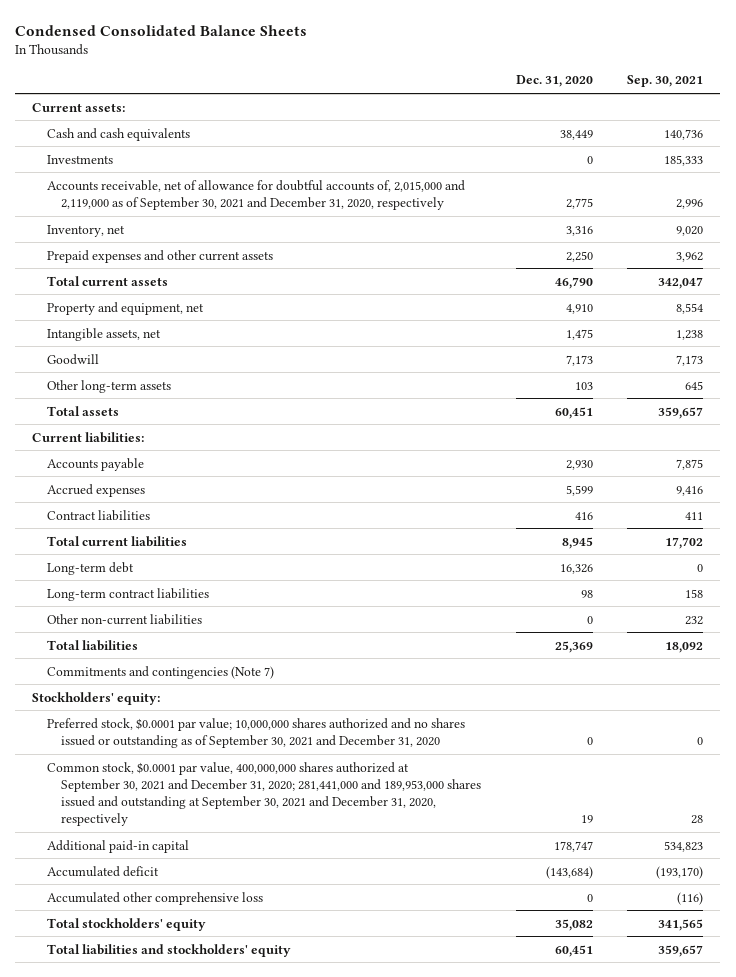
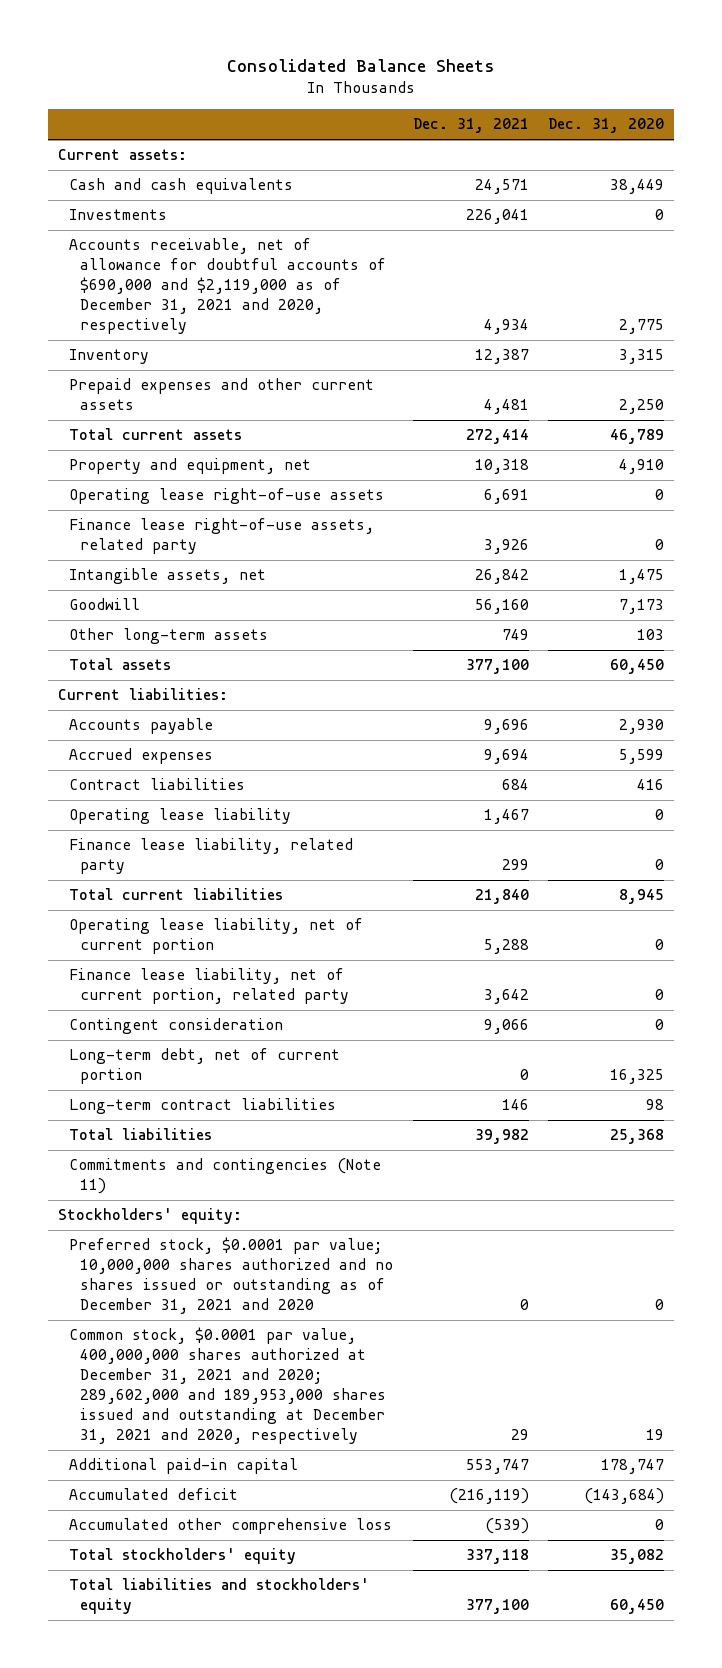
- Condensed Consolidated Balance Sheets
+ Consolidated Balance Sheets
- | Dec. 31, 2020 | Sep. 30, 2021
+ | Dec. 31, 2021 | Dec. 31, 2020
- Accounts receivable, net of allowance for doubtful accounts of, 2,015,000 and 2,119,000 as of September 30, 2021 and December 31, 2020, respectively | 2,775 | 2,996
- Inventory, net | 3,316 | 9,020
+ Accounts receivable, net of allowance for doubtful accounts of $690,000 and $2,119,000 as of December 31, 2021 and 2020, respectively | 4,934 | 2,775
+ Inventory | 12,387 | 3,315
- Total current assets | 46,790 | 342,047
+ Total current assets | 272,414 | 46,789
+ Operating lease right-of-use assets | 6,691 | 0
+ Finance lease right-of-use assets, related party | 3,926 | 0
- Total assets | 60,451 | 359,657
+ Total assets | 377,100 | 60,450
+ Operating lease liability | 1,467 | 0
+ Finance lease liability, related party | 299 | 0
- Long-term debt | 16,326 | 0
+ Operating lease liability, net of current portion | 5,288 | 0
+ Finance lease liability, net of current portion, related party | 3,642 | 0
+ Contingent consideration | 9,066 | 0
+ Long-term debt, net of current portion | 0 | 16,325
- Other non-current liabilities | 0 | 232
- Total liabilities | 25,369 | 18,092
- Commitments and contingencies (Note 7)
+ Total liabilities | 39,982 | 25,368
+ Commitments and contingencies (Note 11)
- Preferred stock, $0.0001 par value; 10,000,000 shares authorized and no shares issued or outstanding as of September 30, 2021 and December 31, 2020 | 0 | 0
- Common stock, $0.0001 par value, 400,000,000 shares authorized at September 30, 2021 and December 31, 2020; 281,441,000 and 189,953,000 shares issued and outstanding at September 30, 2021 and December 31, 2020, respectively | 19 | 28
+ Preferred stock, $0.0001 par value; 10,000,000 shares authorized and no shares issued or outstanding as of December 31, 2021 and 2020 | 0 | 0
+ Common stock, $0.0001 par value, 400,000,000 shares authorized at December 31, 2021 and 2020; 289,602,000 and 189,953,000 shares issued and outstanding at December 31, 2021 and 2020, respectively | 29 | 19
- Total liabilities and stockholders' equity | 60,451 | 359,657
+ Total liabilities and stockholders' equity | 377,100 | 60,450

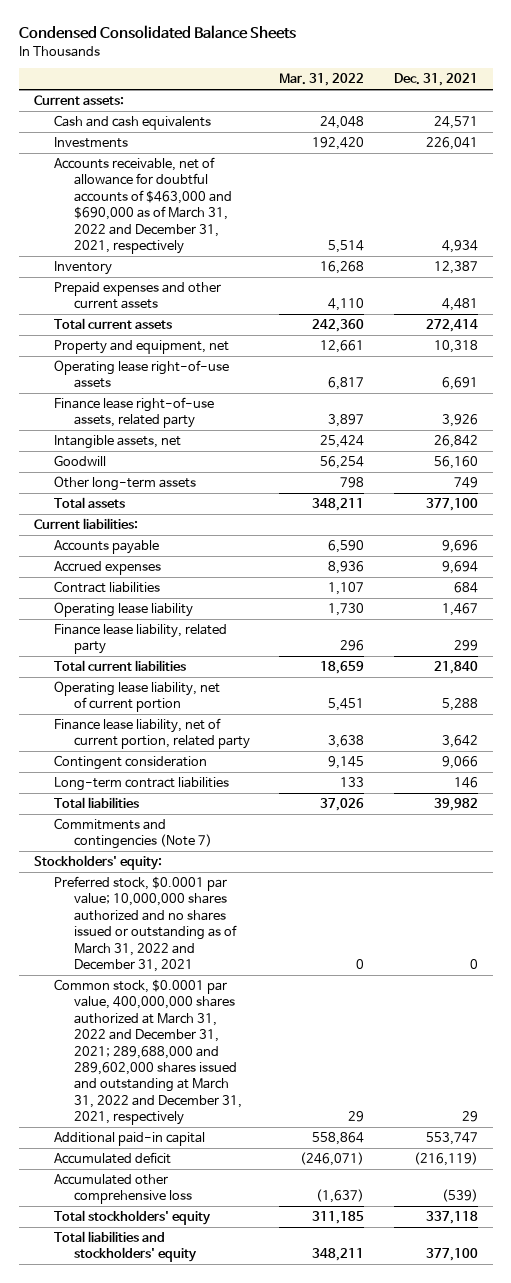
- Consolidated Balance Sheets
+ Condensed Consolidated Balance Sheets
- | Dec. 31, 2021 | Dec. 31, 2020
+ | Mar. 31, 2022 | Dec. 31, 2021
- Accounts receivable, net of allowance for doubtful accounts of $690,000 and $2,119,000 as of December 31, 2021 and 2020, respectively | 4,934 | 2,775
+ Accounts receivable, net of allowance for doubtful accounts of $463,000 and $690,000 as of March 31, 2022 and December 31, 2021, respectively | 5,514 | 4,934
- Long-term debt, net of current portion | 0 | 16,325
- Commitments and contingencies (Note 11)
+ Commitments and contingencies (Note 7)
- Preferred stock, $0.0001 par value; 10,000,000 shares authorized and no shares issued or outstanding as of December 31, 2021 and 2020 | 0 | 0
- Common stock, $0.0001 par value, 400,000,000 shares authorized at December 31, 2021 and 2020; 289,602,000 and 189,953,000 shares issued and outstanding at December 31, 2021 and 2020, respectively | 29 | 19
+ Preferred stock, $0.0001 par value; 10,000,000 shares authorized and no shares issued or outstanding as of March 31, 2022 and December 31, 2021 | 0 | 0
+ Common stock, $0.0001 par value, 400,000,000 shares authorized at March 31, 2022 and December 31, 2021; 289,688,000 and 289,602,000 shares issued and outstanding at March 31, 2022 and December 31, 2021, respectively | 29 | 29

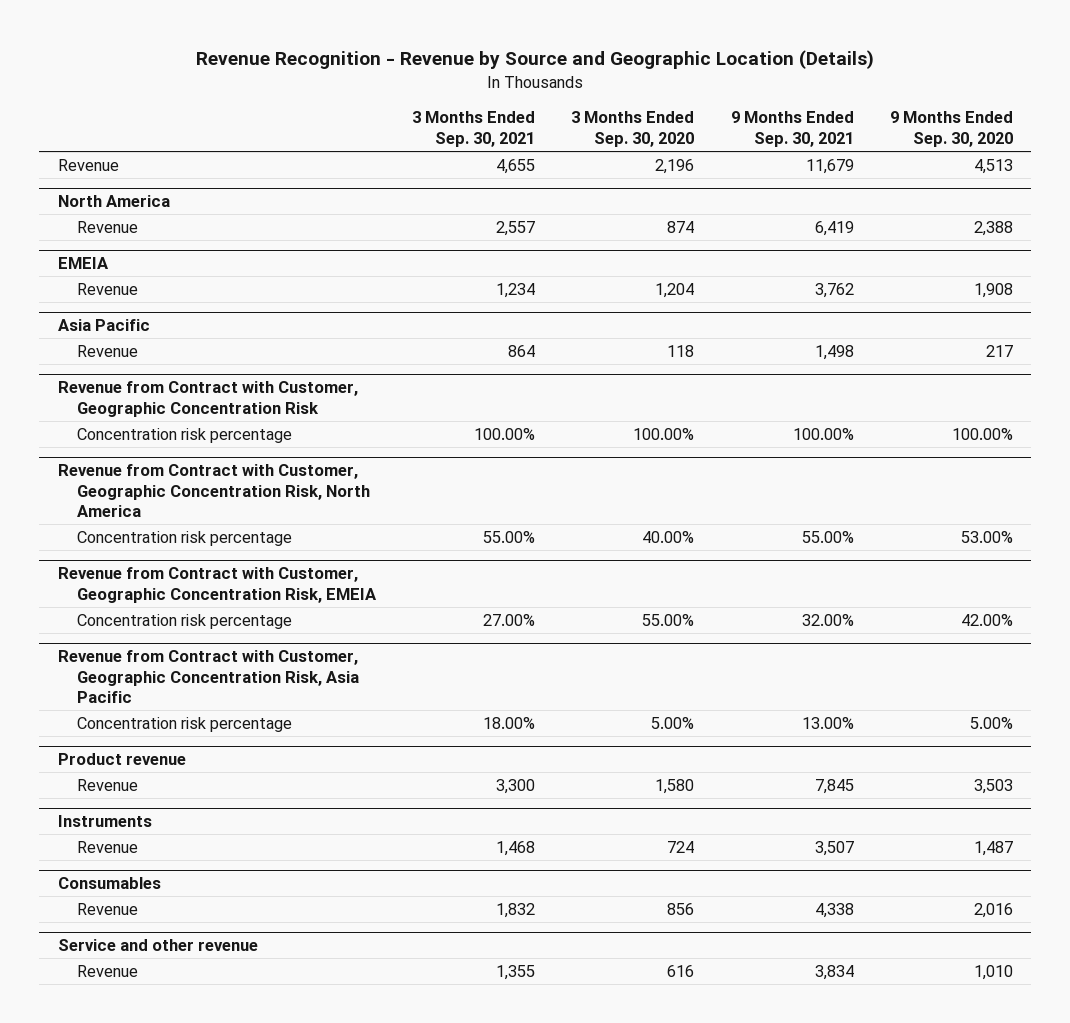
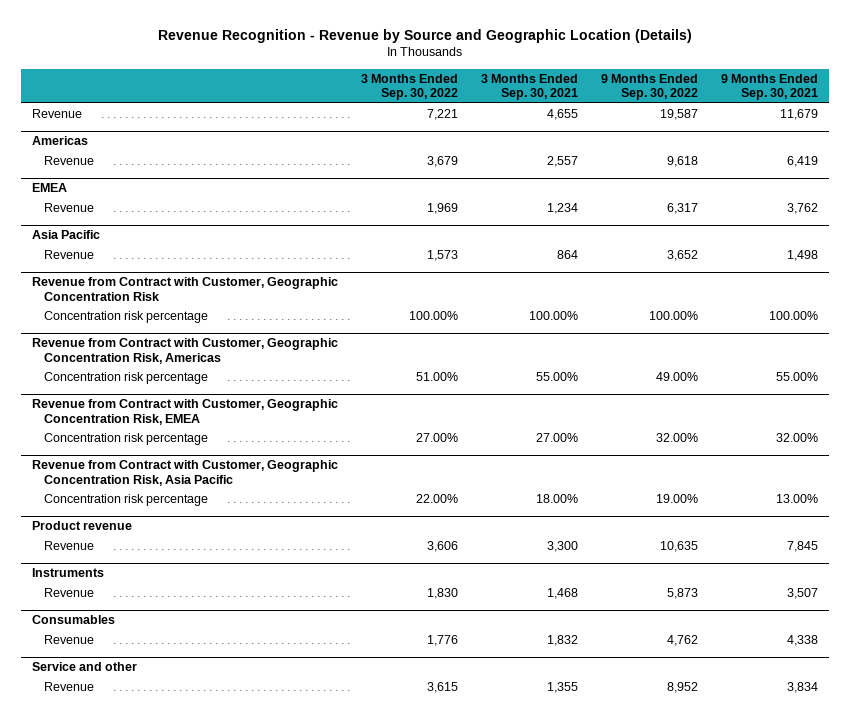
- | 3 Months Ended Sep. 30, 2021 | 3 Months Ended Sep. 30, 2020 | 9 Months Ended Sep. 30, 2021 | 9 Months Ended Sep. 30, 2020
+ | 3 Months Ended Sep. 30, 2022 | 3 Months Ended Sep. 30, 2021 | 9 Months Ended Sep. 30, 2022 | 9 Months Ended Sep. 30, 2021
- North America
+ Americas
- EMEIA
+ EMEA
- Revenue from Contract with Customer, Geographic Concentration Risk, North America
+ Revenue from Contract with Customer, Geographic Concentration Risk, Americas
- Revenue from Contract with Customer, Geographic Concentration Risk, EMEIA
+ Revenue from Contract with Customer, Geographic Concentration Risk, EMEA
- Service and other revenue
+ Service and other

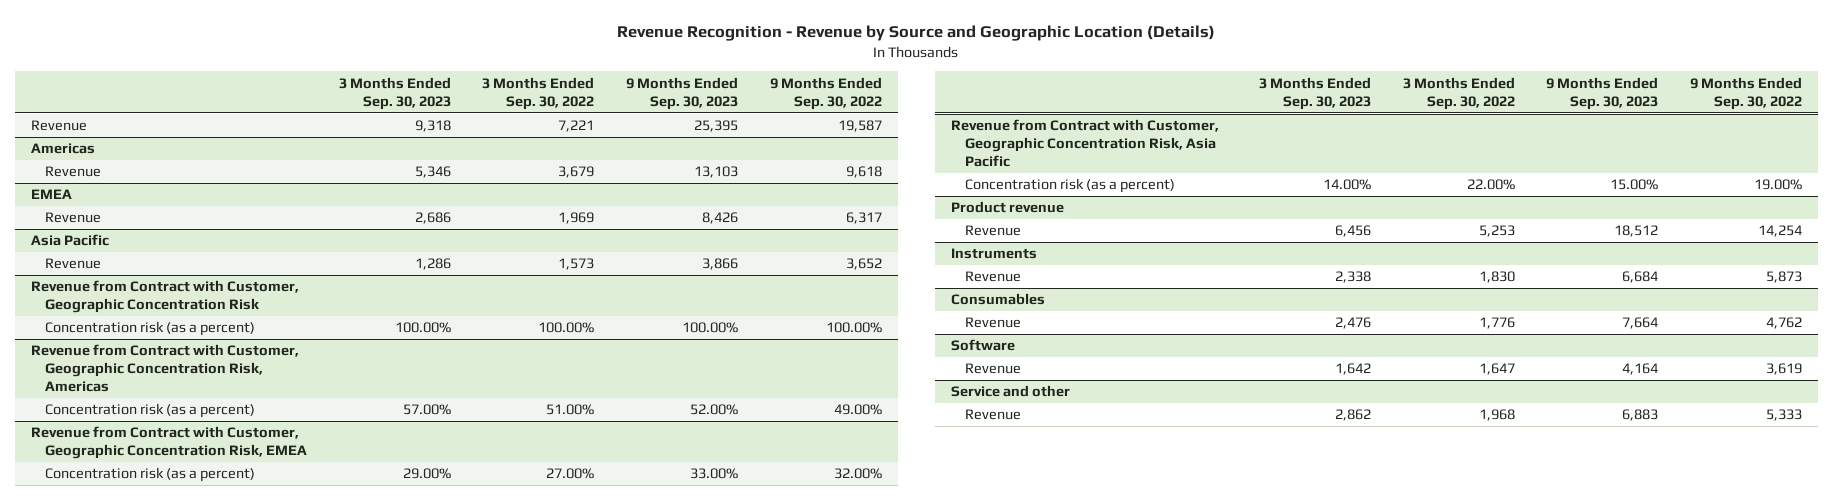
- | 3 Months Ended Sep. 30, 2022 | 3 Months Ended Sep. 30, 2021 | 9 Months Ended Sep. 30, 2022 | 9 Months Ended Sep. 30, 2021
+ | 3 Months Ended Sep. 30, 2023 | 3 Months Ended Sep. 30, 2022 | 9 Months Ended Sep. 30, 2023 | 9 Months Ended Sep. 30, 2022
@ Revenue from Contract with Customer, Geographic Concentration Risk
- Concentration risk percentage | 100.00% | 100.00% | 100.00% | 100.00%
+ Concentration risk (as a percent) | 100.00% | 100.00% | 100.00% | 100.00%
@ Revenue from Contract with Customer, Geographic Concentration Risk, Americas
- Concentration risk percentage | 51.00% | 55.00% | 49.00% | 55.00%
+ Concentration risk (as a percent) | 57.00% | 51.00% | 52.00% | 49.00%
@ Revenue from Contract with Customer, Geographic Concentration Risk, EMEA
- Concentration risk percentage | 27.00% | 27.00% | 32.00% | 32.00%
+ Concentration risk (as a percent) | 29.00% | 27.00% | 33.00% | 32.00%
@ Revenue from Contract with Customer, Geographic Concentration Risk, Asia Pacific
- Concentration risk percentage | 22.00% | 18.00% | 19.00% | 13.00%
+ Concentration risk (as a percent) | 14.00% | 22.00% | 15.00% | 19.00%
@ Product revenue
- Revenue | 3,606 | 3,300 | 10,635 | 7,845
+ Revenue | 6,456 | 5,253 | 18,512 | 14,254
+ Software
+ Revenue | 1,642 | 1,647 | 4,164 | 3,619
@ Service and other
- Revenue | 3,615 | 1,355 | 8,952 | 3,834
+ Revenue | 2,862 | 1,968 | 6,883 | 5,333

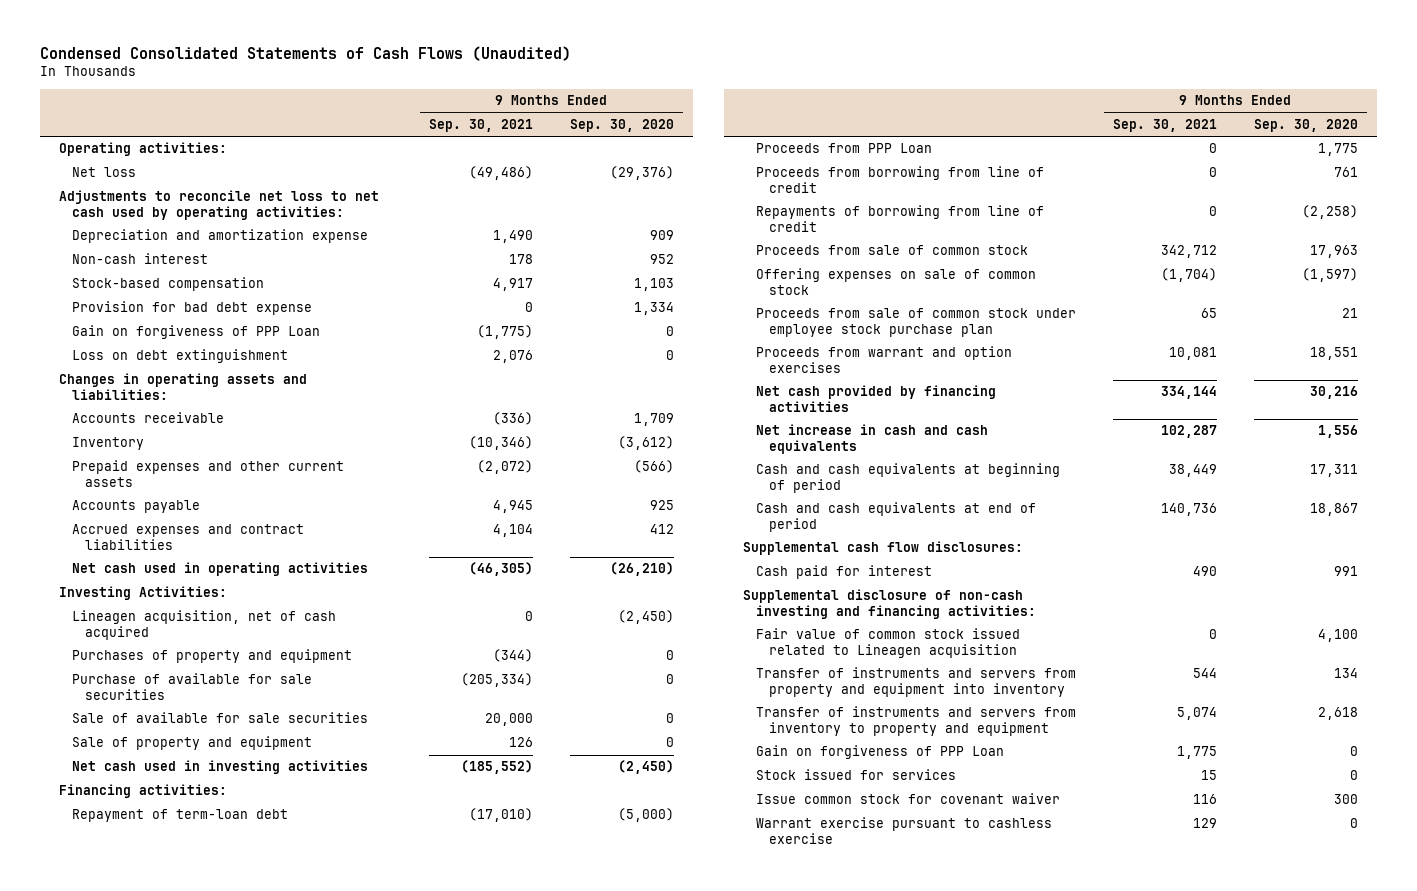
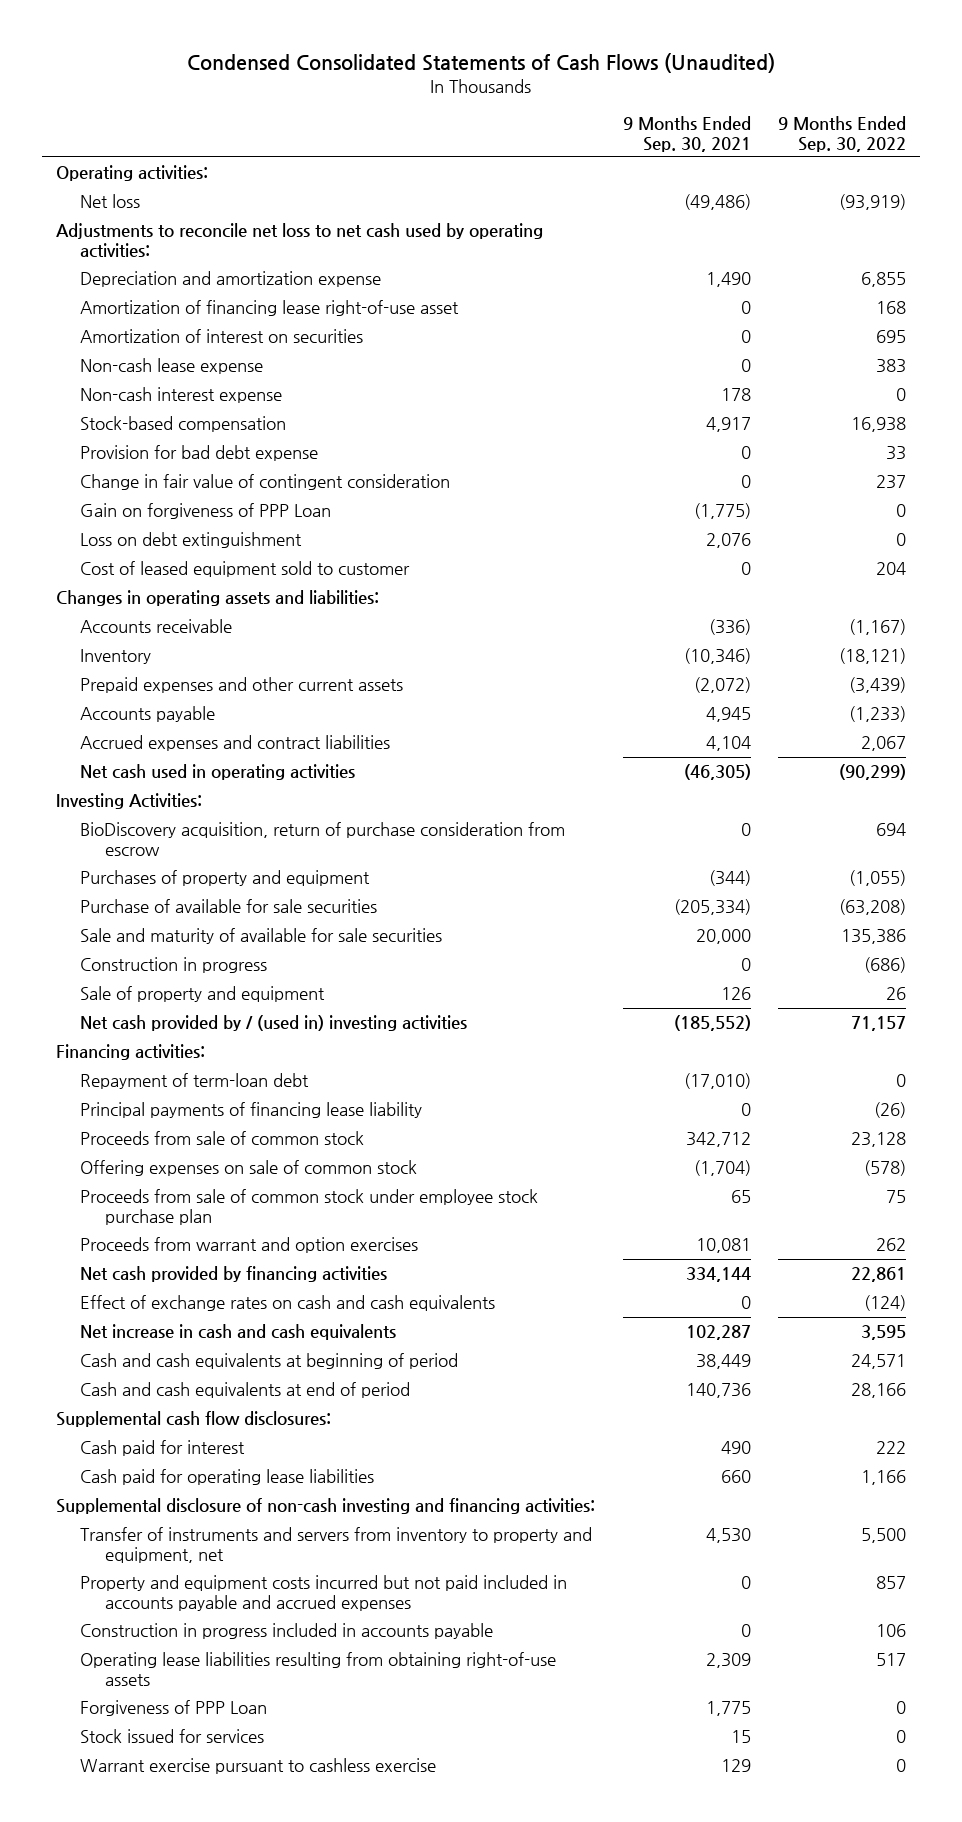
- | 9 Months Ended Sep. 30, 2021 | 9 Months Ended Sep. 30, 2020
+ | 9 Months Ended Sep. 30, 2021 | 9 Months Ended Sep. 30, 2022
- Non-cash interest | 178 | 952
+ Amortization of financing lease right-of-use asset | 0 | 168
+ Amortization of interest on securities | 0 | 695
+ Non-cash lease expense | 0 | 383
+ Non-cash interest expense | 178 | 0
+ Change in fair value of contingent consideration | 0 | 237
+ Cost of leased equipment sold to customer | 0 | 204
- Lineagen acquisition, net of cash acquired | 0 | (2,450)
+ BioDiscovery acquisition, return of purchase consideration from escrow | 0 | 694
- Sale of available for sale securities | 20,000 | 0
+ Sale and maturity of available for sale securities | 20,000 | 135,386
+ Construction in progress | 0 | (686)
- Net cash used in investing activities | (185,552) | (2,450)
+ Net cash provided by / (used in) investing activities | (185,552) | 71,157
- Proceeds from PPP Loan | 0 | 1,775
- Proceeds from borrowing from line of credit | 0 | 761
- Repayments of borrowing from line of credit | 0 | (2,258)
+ Principal payments of financing lease liability | 0 | (26)
+ Effect of exchange rates on cash and cash equivalents | 0 | (124)
+ Cash paid for operating lease liabilities | 660 | 1,166
- Fair value of common stock issued related to Lineagen acquisition | 0 | 4,100
- Transfer of instruments and servers from property and equipment into inventory | 544 | 134
- Transfer of instruments and servers from inventory to property and equipment | 5,074 | 2,618
- Gain on forgiveness of PPP Loan | 1,775 | 0
+ Transfer of instruments and servers from inventory to property and equipment, net | 4,530 | 5,500
+ Property and equipment costs incurred but not paid included in accounts payable and accrued expenses | 0 | 857
+ Construction in progress included in accounts payable | 0 | 106
+ Operating lease liabilities resulting from obtaining right-of-use assets | 2,309 | 517
+ Forgiveness of PPP Loan | 1,775 | 0
- Issue common stock for covenant waiver | 116 | 300

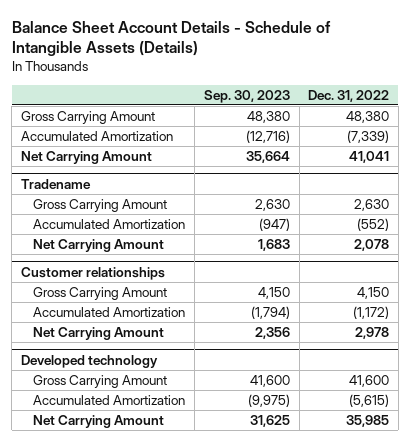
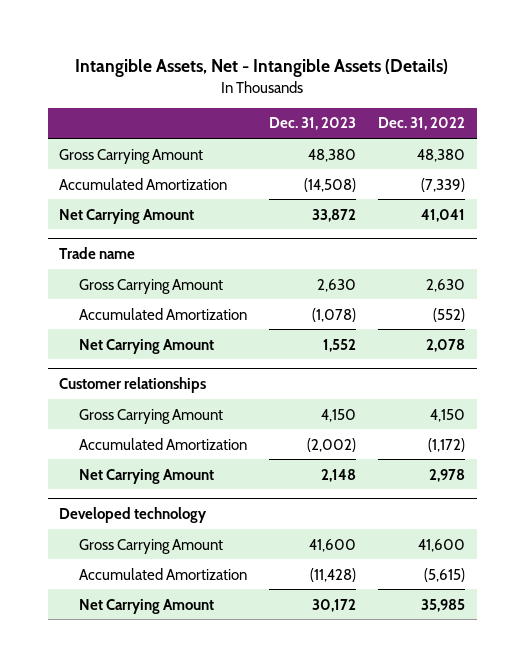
- Balance Sheet Account Details - Schedule of Intangible Assets (Details)
+ Intangible Assets, Net - Intangible Assets (Details)
- | Sep. 30, 2023 | Dec. 31, 2022
+ | Dec. 31, 2023 | Dec. 31, 2022
- Tradename
+ Trade name

